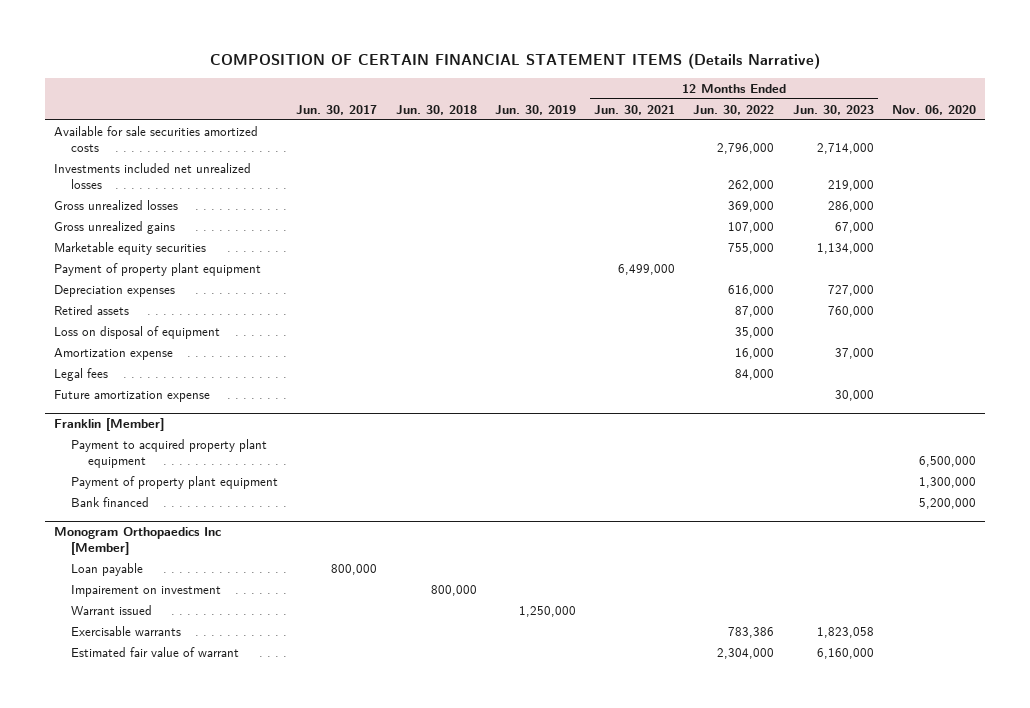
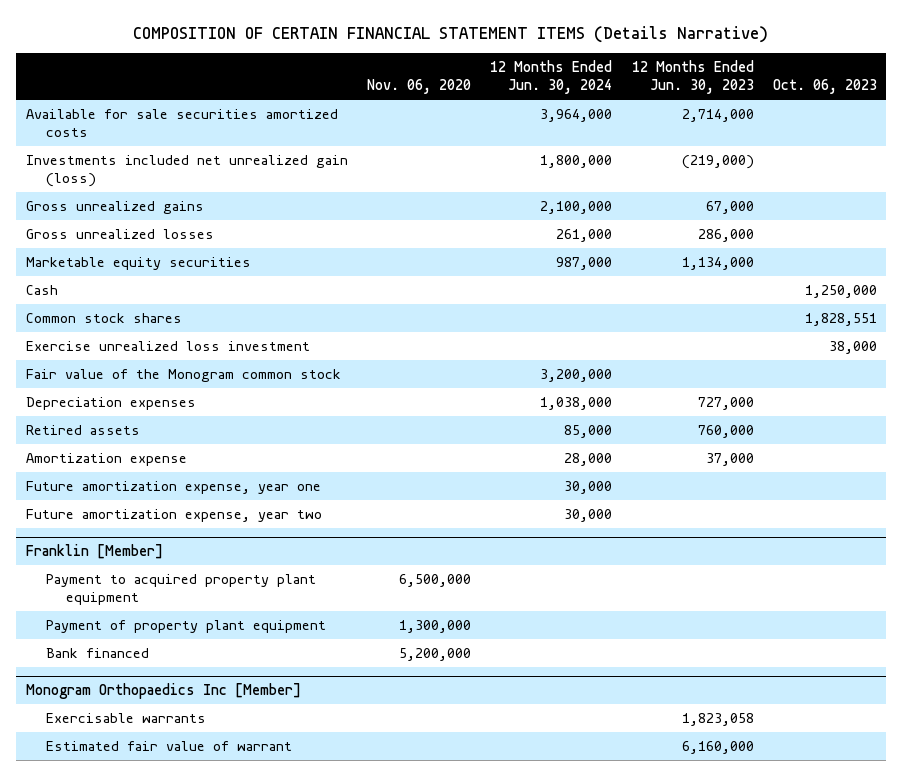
- | Jun. 30, 2017 | Jun. 30, 2018 | Jun. 30, 2019 | 12 Months Ended Jun. 30, 2021 | 12 Months Ended Jun. 30, 2022 | 12 Months Ended Jun. 30, 2023 | Nov. 06, 2020
+ | Nov. 06, 2020 | 12 Months Ended Jun. 30, 2024 | 12 Months Ended Jun. 30, 2023 | Oct. 06, 2023
- Investments included net unrealized losses | | | | | 262,000 | 219,000 |
+ Investments included net unrealized gain (loss) | | 1,800,000 | (219,000) |
moved down: Gross unrealized losses | | 261,000 | 286,000 |
- Payment of property plant equipment | | | | 6,499,000 | | |
+ Cash | | | | 1,250,000
+ Common stock shares | | | | 1,828,551
+ Exercise unrealized loss investment | | | | 38,000
+ Fair value of the Monogram common stock | | 3,200,000 | |
- Loss on disposal of equipment | | | | | 35,000 | |
- Legal fees | | | | | 84,000 | |
- Future amortization expense | | | | | | 30,000 |
+ Future amortization expense, year one | | 30,000 | |
+ Future amortization expense, year two | | 30,000 | |
@ Monogram Orthopaedics Inc [Member]
- Loan payable | 800,000 | | | | | |
- Impairement on investment | | 800,000 | | | | |
- Warrant issued | | | 1,250,000 | | | |

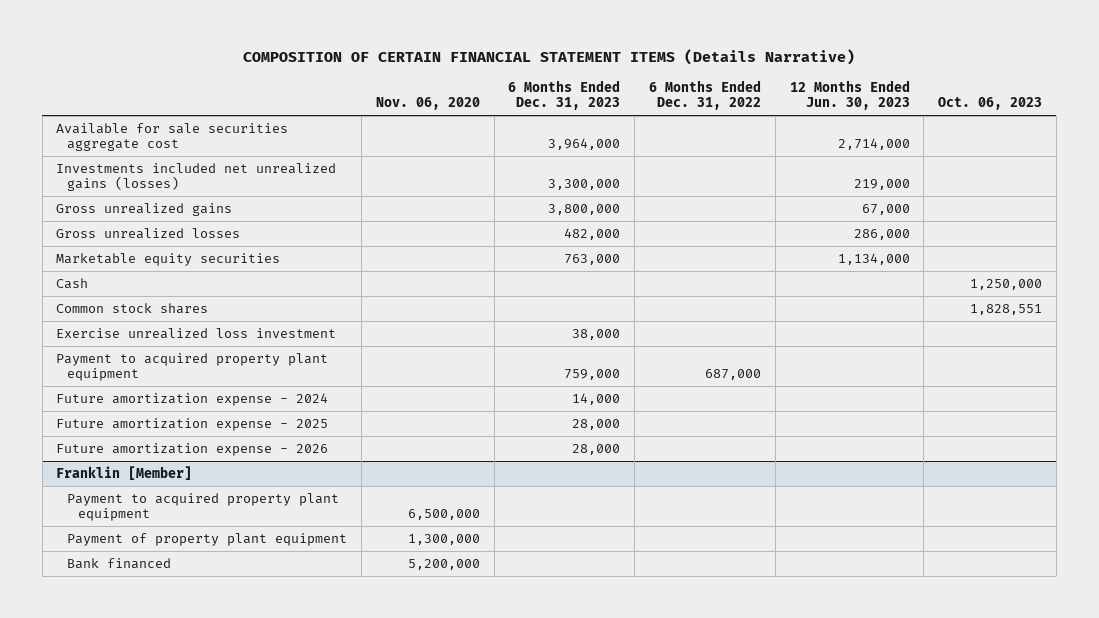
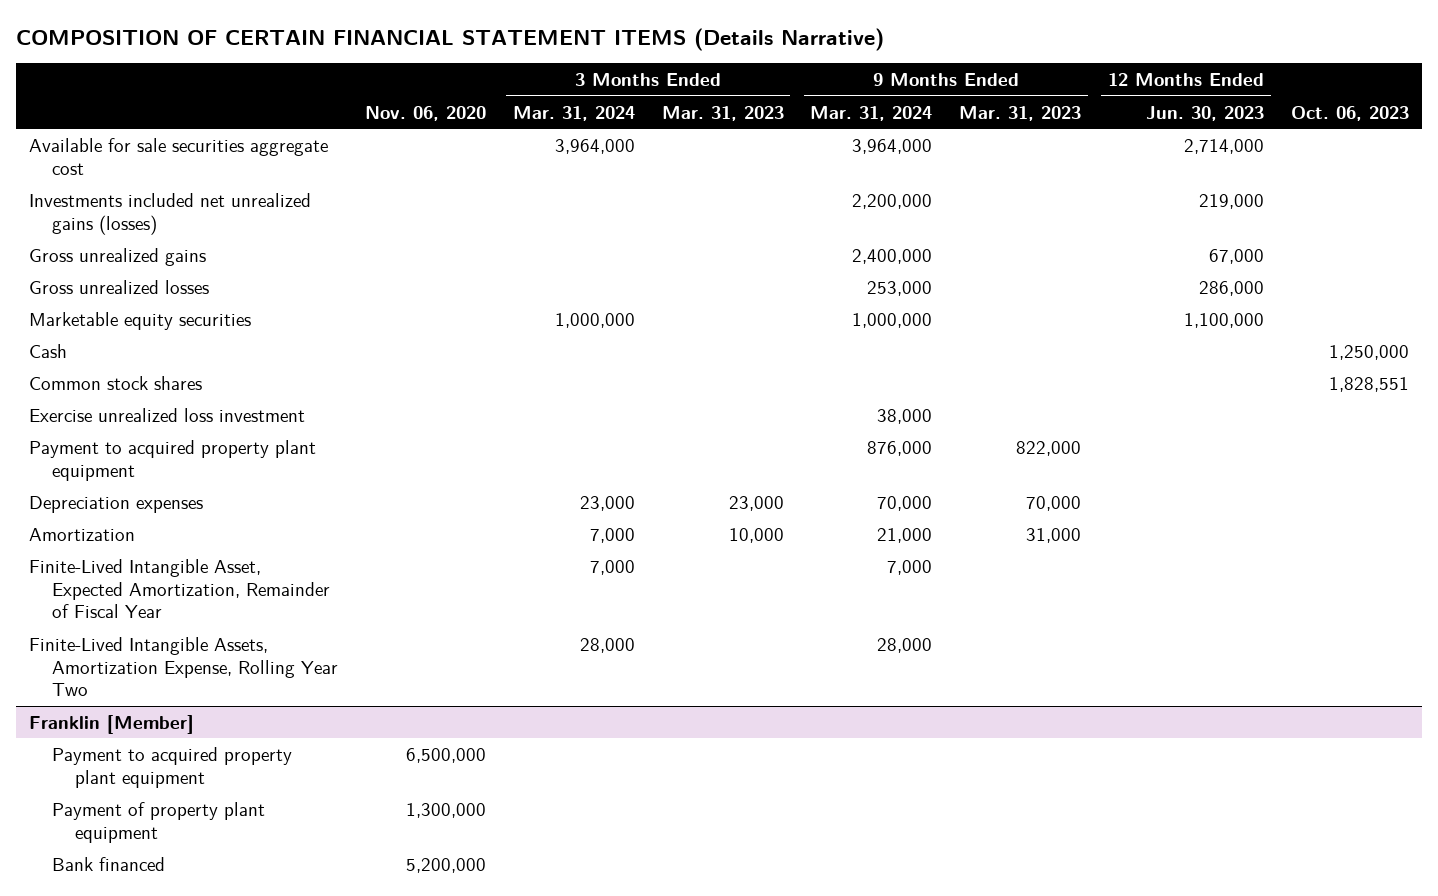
- | Nov. 06, 2020 | 6 Months Ended Dec. 31, 2023 | 6 Months Ended Dec. 31, 2022 | 12 Months Ended Jun. 30, 2023 | Oct. 06, 2023
+ | Nov. 06, 2020 | 3 Months Ended Mar. 31, 2024 | 3 Months Ended Mar. 31, 2023 | 9 Months Ended Mar. 31, 2024 | 9 Months Ended Mar. 31, 2023 | 12 Months Ended Jun. 30, 2023 | Oct. 06, 2023
- Marketable equity securities | | 763,000 | | 1,134,000 |
+ Marketable equity securities | | 1,000,000 | | 1,000,000 | | 1,100,000 |
- Future amortization expense - 2024 | | 14,000 | | |
- Future amortization expense - 2025 | | 28,000 | | |
- Future amortization expense - 2026 | | 28,000 | | |
+ Depreciation expenses | | 23,000 | 23,000 | 70,000 | 70,000 | |
+ Amortization | | 7,000 | 10,000 | 21,000 | 31,000 | |
+ Finite-Lived Intangible Asset, Expected Amortization, Remainder of Fiscal Year | | 7,000 | | 7,000 | | |
+ Finite-Lived Intangible Assets, Amortization Expense, Rolling Year Two | | 28,000 | | 28,000 | | |

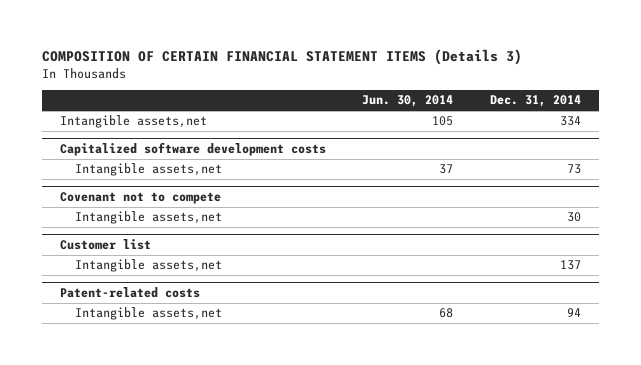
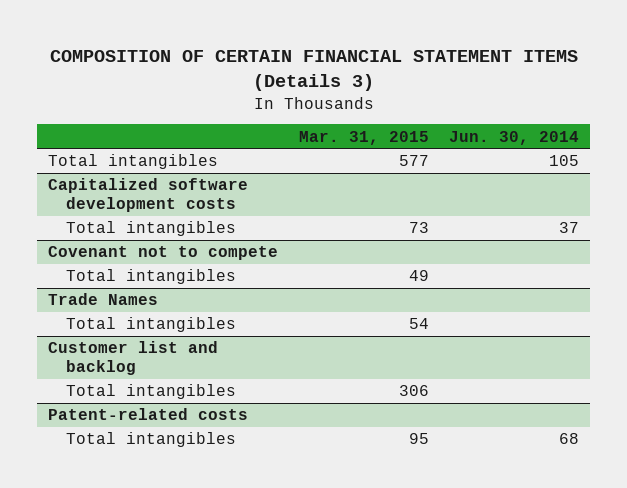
- | Jun. 30, 2014 | Dec. 31, 2014
+ | Mar. 31, 2015 | Jun. 30, 2014
- Intangible assets,net | 105 | 334
+ Total intangibles | 577 | 105
@ Capitalized software development costs
- Intangible assets,net | 37 | 73
+ Total intangibles | 73 | 37
@ Covenant not to compete
- Intangible assets,net | | 30
- Customer list
- Intangible assets,net | | 137
@ Covenant not to compete
+ Total intangibles | 49 |
+ Trade Names
+ Total intangibles | 54 |
+ Customer list and backlog
+ Total intangibles | 306 |
@ Patent-related costs
- Intangible assets,net | 68 | 94
+ Total intangibles | 95 | 68

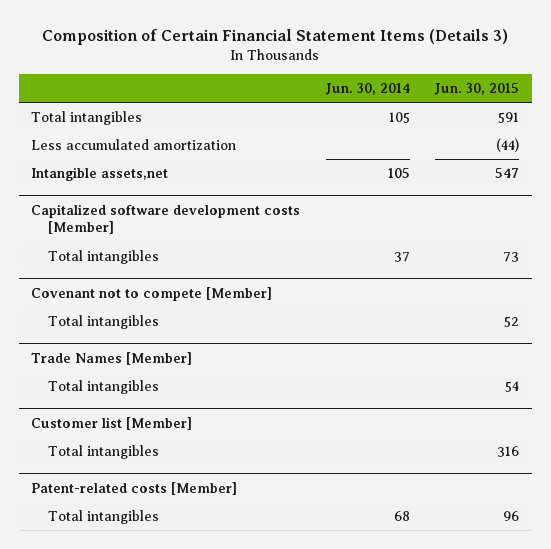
- COMPOSITION OF CERTAIN FINANCIAL STATEMENT ITEMS (Details 3)
+ Composition of Certain Financial Statement Items (Details 3)
- | Mar. 31, 2015 | Jun. 30, 2014
+ | Jun. 30, 2014 | Jun. 30, 2015
- Capitalized software development costs
+ Less accumulated amortization | | (44)
+ Intangible assets,net | 105 | 547
+ Capitalized software development costs [Member]
- Covenant not to compete
+ Covenant not to compete [Member]
- Trade Names
+ Trade Names [Member]
- Customer list and backlog
+ Customer list [Member]
- Patent-related costs
+ Patent-related costs [Member]

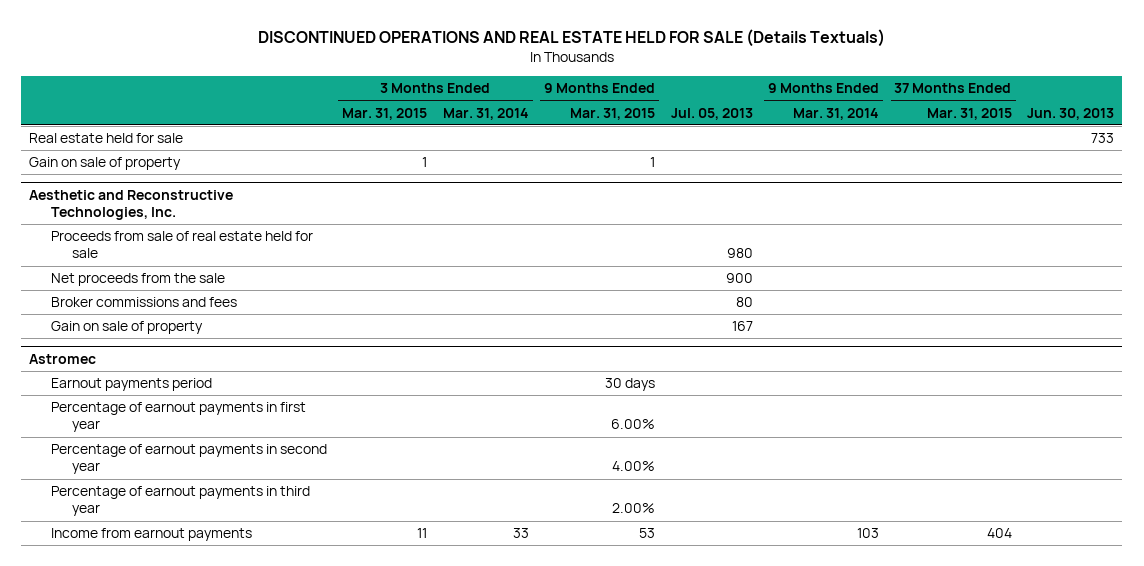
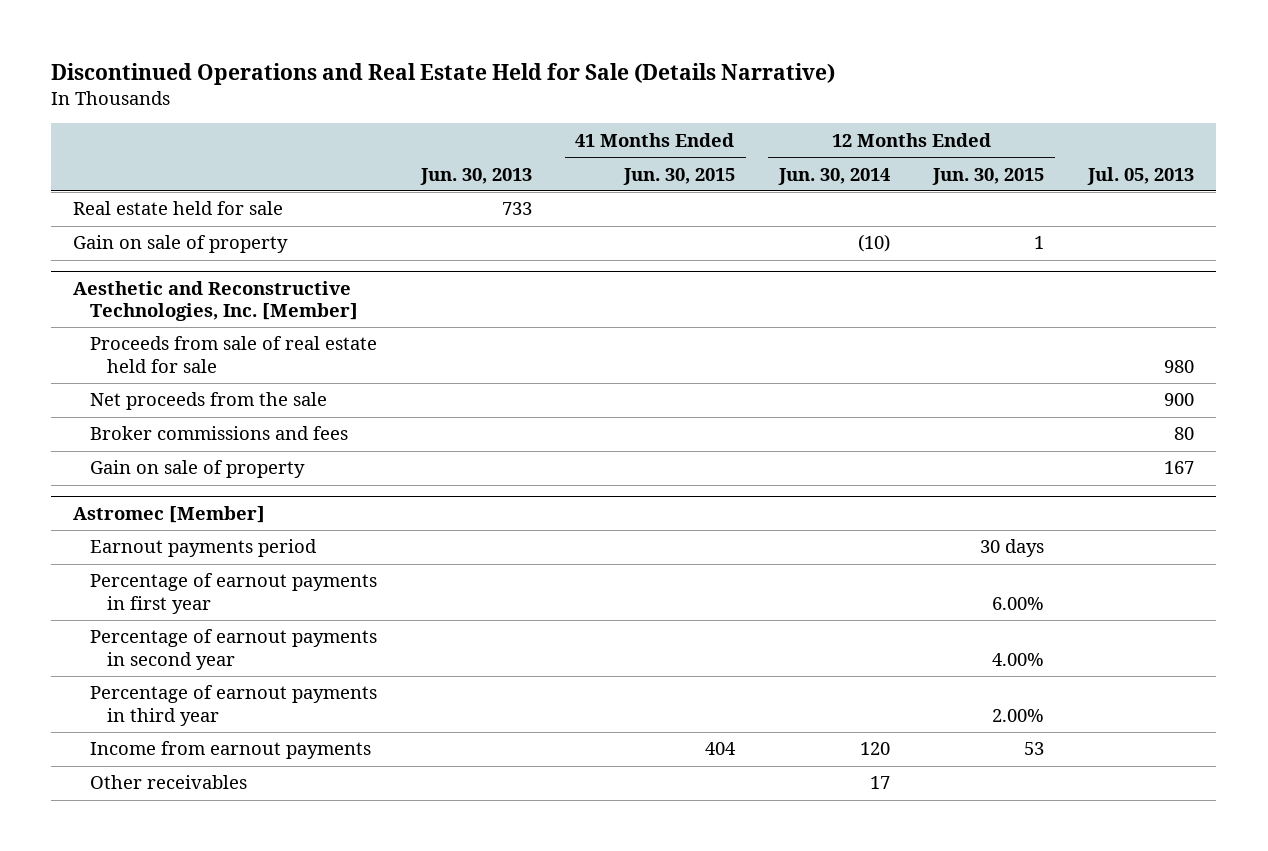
- DISCONTINUED OPERATIONS AND REAL ESTATE HELD FOR SALE (Details Textuals)
+ Discontinued Operations and Real Estate Held for Sale (Details Narrative)
- | 3 Months Ended Mar. 31, 2015 | 3 Months Ended Mar. 31, 2014 | 9 Months Ended Mar. 31, 2015 | Jul. 05, 2013 | 9 Months Ended Mar. 31, 2014 | 37 Months Ended Mar. 31, 2015 | Jun. 30, 2013
+ | Jun. 30, 2013 | 41 Months Ended Jun. 30, 2015 | 12 Months Ended Jun. 30, 2014 | 12 Months Ended Jun. 30, 2015 | Jul. 05, 2013
- Aesthetic and Reconstructive Technologies, Inc.
+ Aesthetic and Reconstructive Technologies, Inc. [Member]
- Astromec
+ Astromec [Member]
+ Other receivables | | | 17 | |

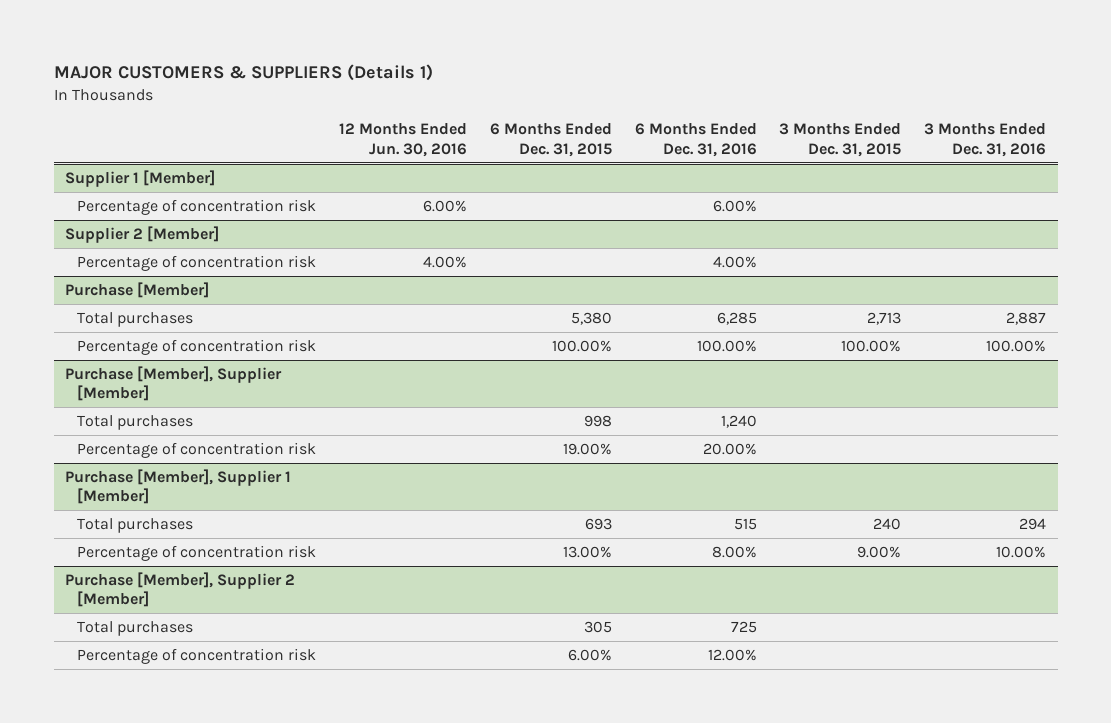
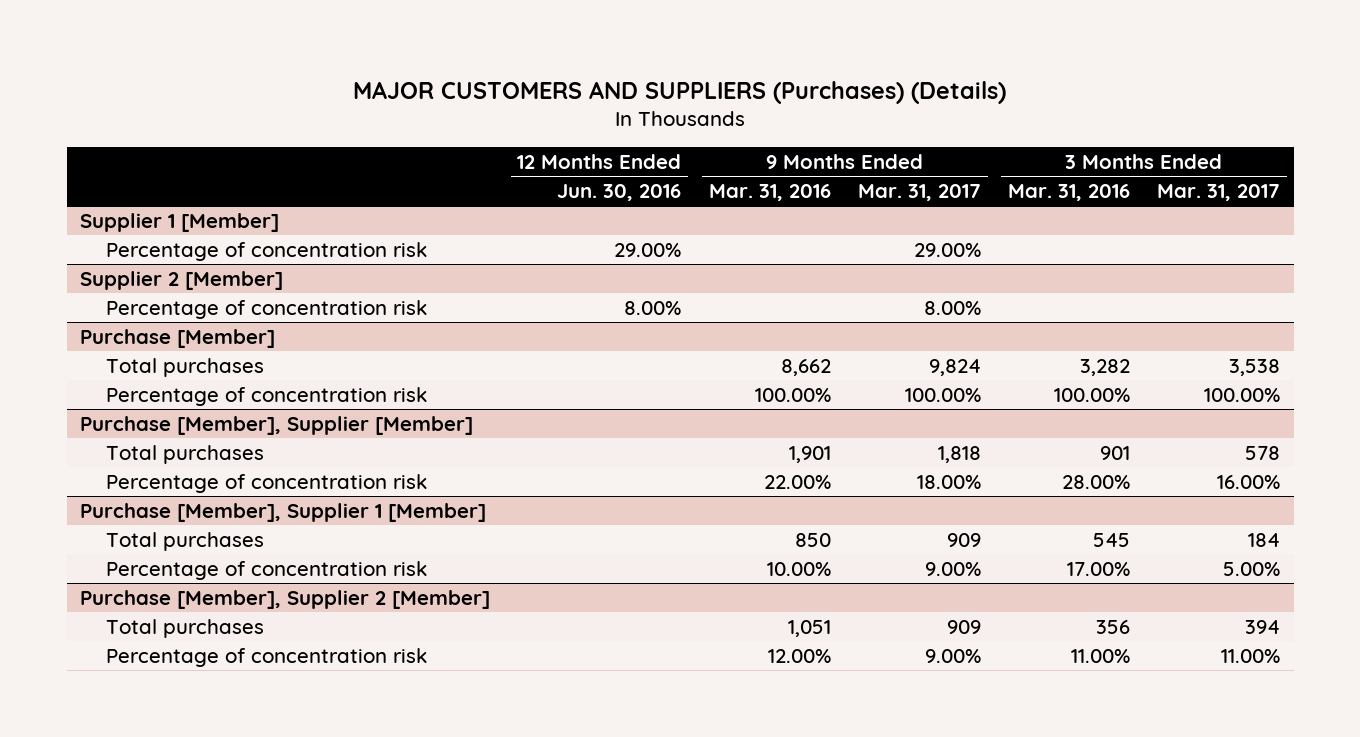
- MAJOR CUSTOMERS & SUPPLIERS (Details 1)
+ MAJOR CUSTOMERS AND SUPPLIERS (Purchases) (Details)
- | 12 Months Ended Jun. 30, 2016 | 6 Months Ended Dec. 31, 2015 | 6 Months Ended Dec. 31, 2016 | 3 Months Ended Dec. 31, 2015 | 3 Months Ended Dec. 31, 2016
+ | 12 Months Ended Jun. 30, 2016 | 9 Months Ended Mar. 31, 2016 | 9 Months Ended Mar. 31, 2017 | 3 Months Ended Mar. 31, 2016 | 3 Months Ended Mar. 31, 2017
@ Supplier 1 [Member]
- Percentage of concentration risk | 6.00% | | 6.00% | |
+ Percentage of concentration risk | 29.00% | | 29.00% | |
@ Supplier 2 [Member]
- Percentage of concentration risk | 4.00% | | 4.00% | |
+ Percentage of concentration risk | 8.00% | | 8.00% | |

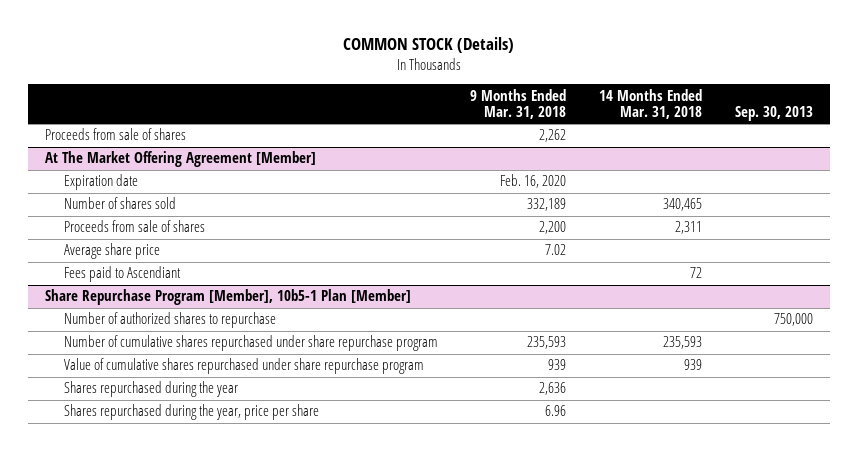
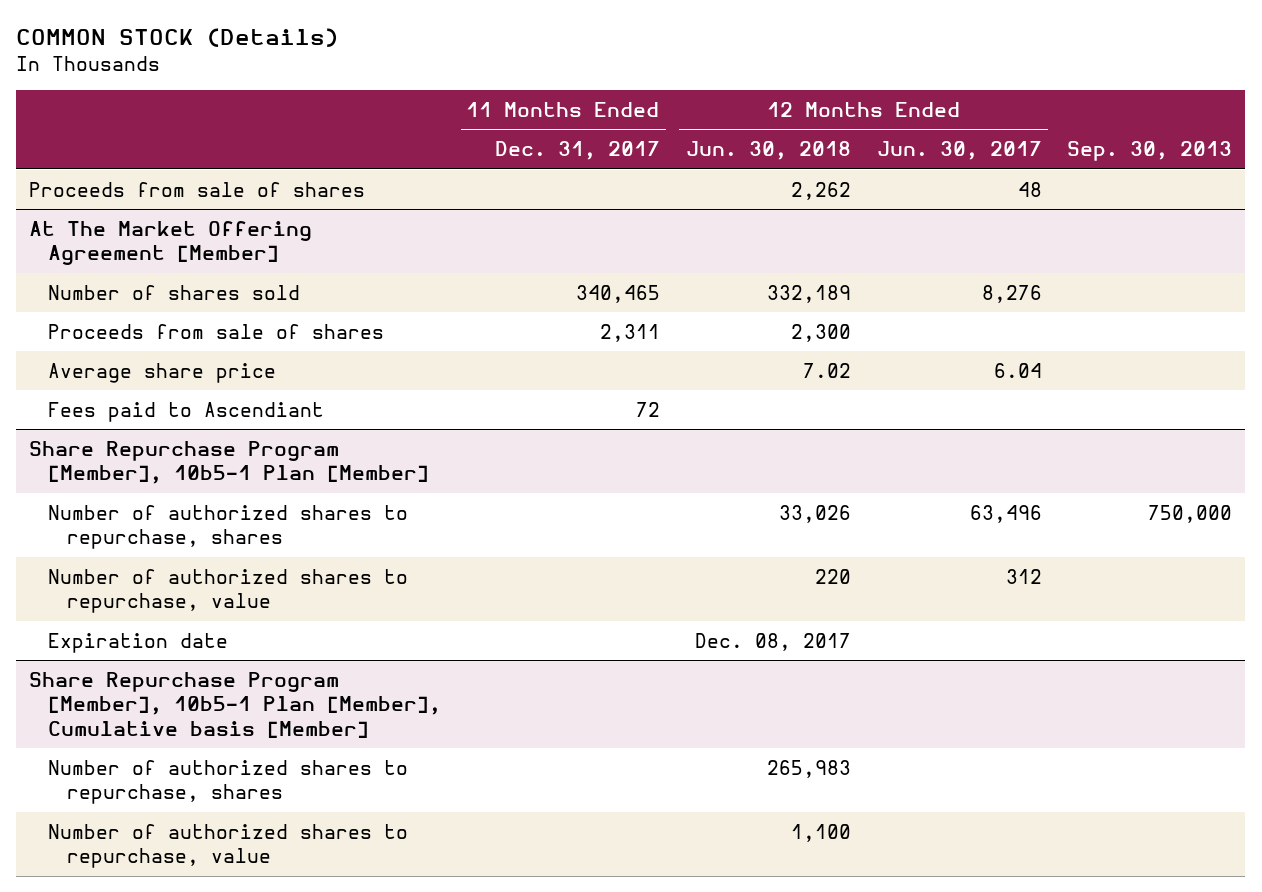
- | 9 Months Ended Mar. 31, 2018 | 14 Months Ended Mar. 31, 2018 | Sep. 30, 2013
+ | 11 Months Ended Dec. 31, 2017 | 12 Months Ended Jun. 30, 2018 | 12 Months Ended Jun. 30, 2017 | Sep. 30, 2013
@ At The Market Offering Agreement [Member]
- Expiration date | Feb. 16, 2020 | |
@ Share Repurchase Program [Member], 10b5-1 Plan [Member]
- Number of authorized shares to repurchase | | | 750,000
- Number of cumulative shares repurchased under share repurchase program | 235,593 | 235,593 |
- Value of cumulative shares repurchased under share repurchase program | 939 | 939 |
- Shares repurchased during the year | 2,636 | |
- Shares repurchased during the year, price per share | 6.96 | |
+ Number of authorized shares to repurchase, shares | | 33,026 | 63,496 | 750,000
+ Number of authorized shares to repurchase, value | | 220 | 312 |
+ Expiration date | | Dec. 08, 2017 | |
+ Share Repurchase Program [Member], 10b5-1 Plan [Member], Cumulative basis [Member]
+ Number of authorized shares to repurchase, shares | | 265,983 | |
+ Number of authorized shares to repurchase, value | | 1,100 | |

